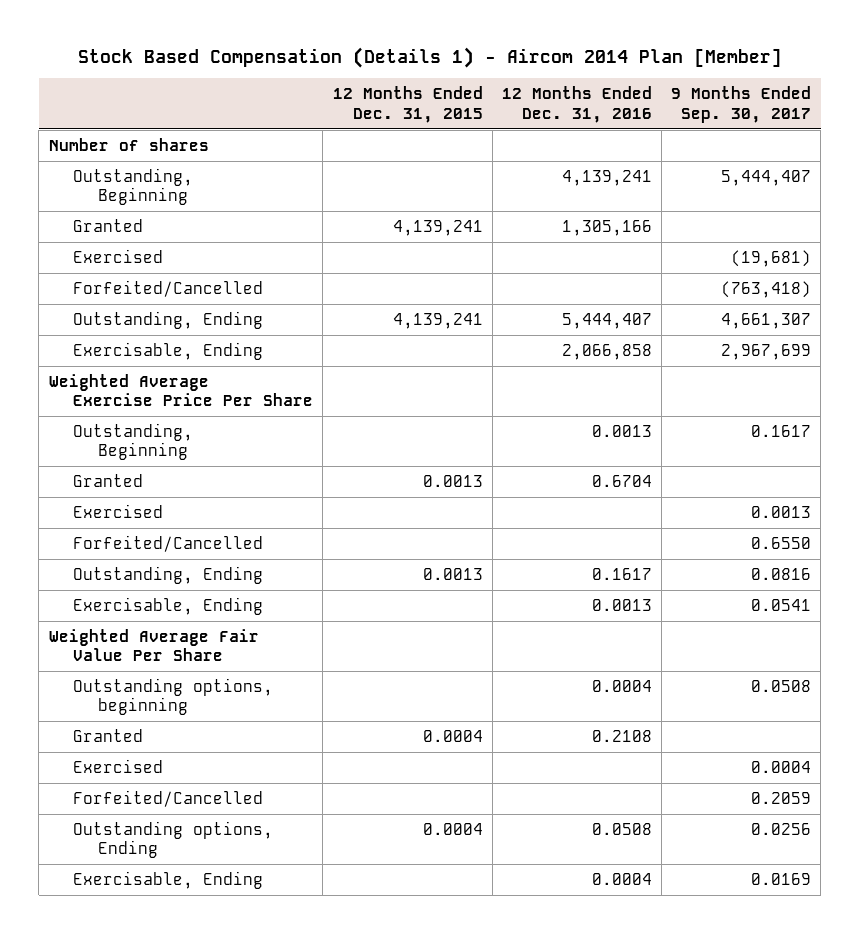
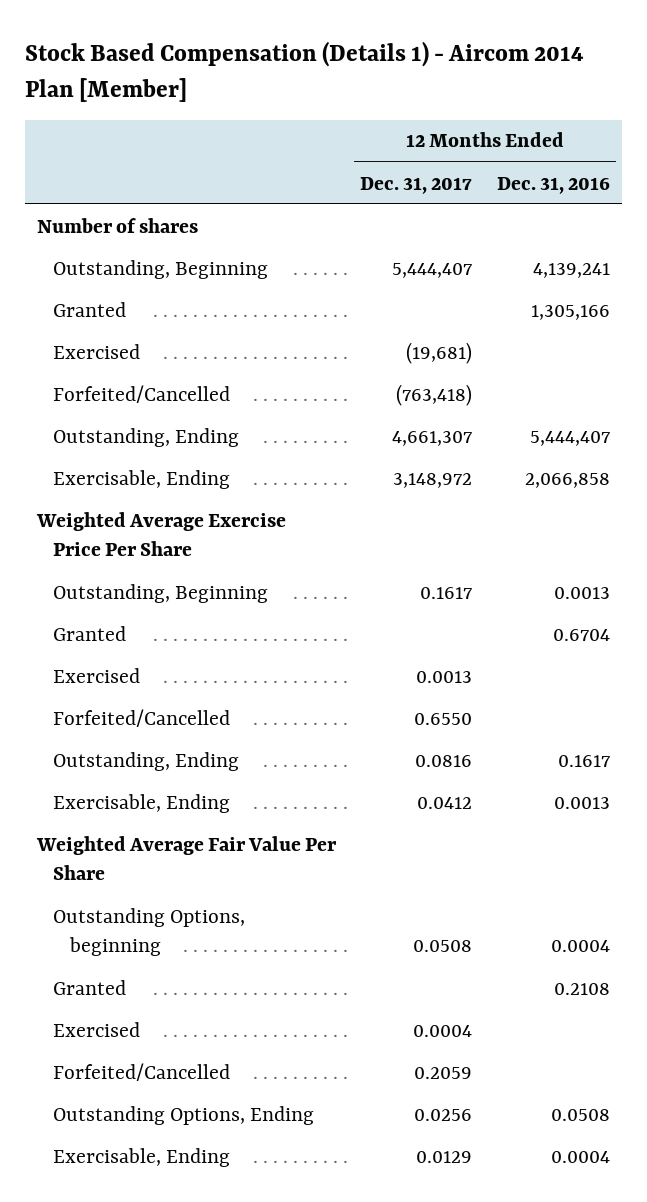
- | 12 Months Ended Dec. 31, 2015 | 12 Months Ended Dec. 31, 2016 | 9 Months Ended Sep. 30, 2017
+ | 12 Months Ended Dec. 31, 2017 | 12 Months Ended Dec. 31, 2016
- Outstanding options, beginning | | 0.0004 | 0.0508
+ Outstanding Options, beginning | 0.0508 | 0.0004
- Outstanding options, Ending | 0.0004 | 0.0508 | 0.0256
+ Outstanding Options, Ending | 0.0256 | 0.0508

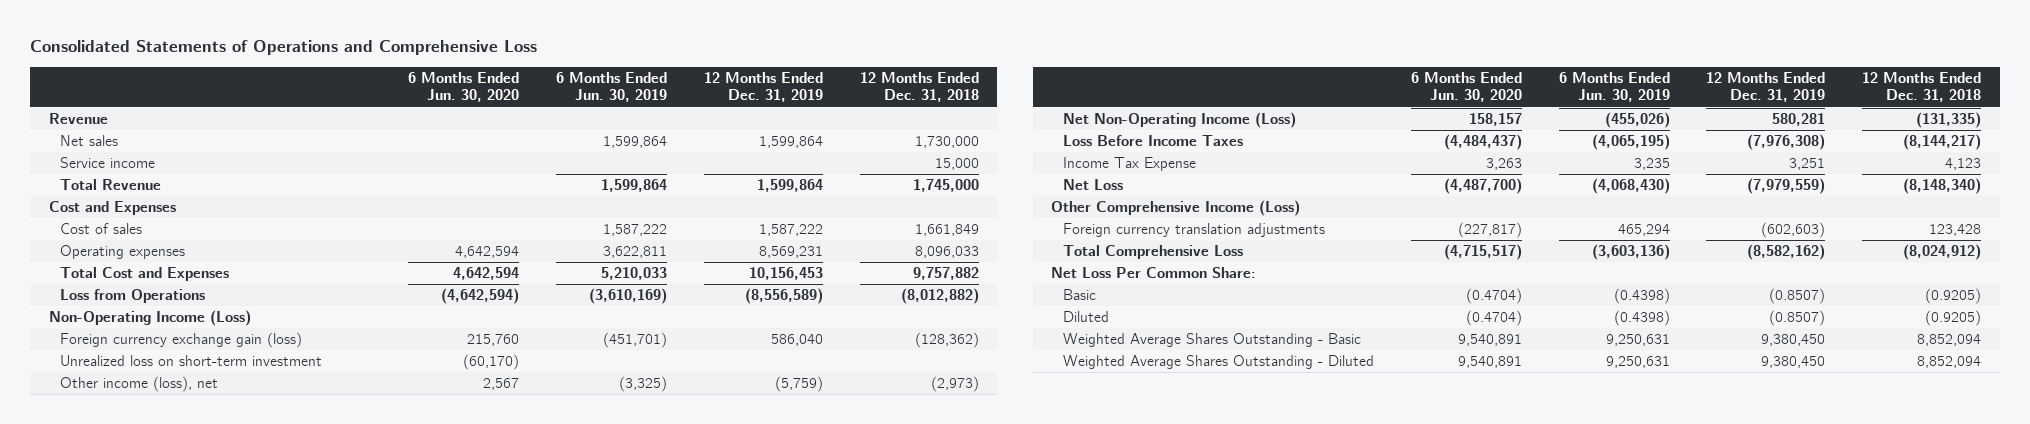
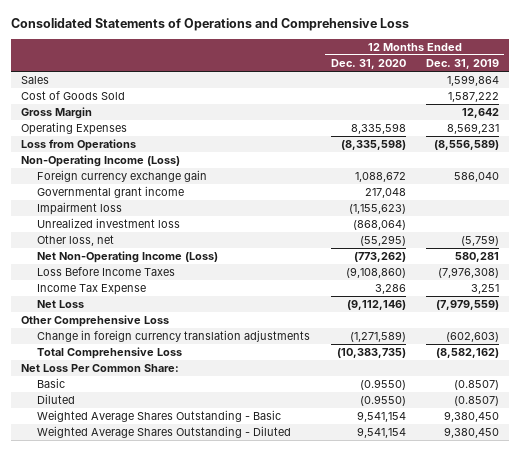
- | 6 Months Ended Jun. 30, 2020 | 6 Months Ended Jun. 30, 2019 | 12 Months Ended Dec. 31, 2019 | 12 Months Ended Dec. 31, 2018
+ | 12 Months Ended Dec. 31, 2020 | 12 Months Ended Dec. 31, 2019
- Revenue
- Net sales | | 1,599,864 | 1,599,864 | 1,730,000
- Service income | | | | 15,000
- Total Revenue | | 1,599,864 | 1,599,864 | 1,745,000
- Cost and Expenses
- Cost of sales | | 1,587,222 | 1,587,222 | 1,661,849
- Operating expenses | 4,642,594 | 3,622,811 | 8,569,231 | 8,096,033
- Total Cost and Expenses | 4,642,594 | 5,210,033 | 10,156,453 | 9,757,882
+ Sales | | 1,599,864
+ Cost of Goods Sold | | 1,587,222
+ Gross Margin | | 12,642
+ Operating Expenses | 8,335,598 | 8,569,231
- Foreign currency exchange gain (loss) | 215,760 | (451,701) | 586,040 | (128,362)
- Unrealized loss on short-term investment | (60,170) | | |
- Other income (loss), net | 2,567 | (3,325) | (5,759) | (2,973)
+ Foreign currency exchange gain | 1,088,672 | 586,040
+ Governmental grant income | 217,048 |
+ Impairment loss | (1,155,623) |
+ Unrealized investment loss | (868,064) |
+ Other loss, net | (55,295) | (5,759)
- Other Comprehensive Income (Loss)
- Foreign currency translation adjustments | (227,817) | 465,294 | (602,603) | 123,428
+ Other Comprehensive Loss
+ Change in foreign currency translation adjustments | (1,271,589) | (602,603)

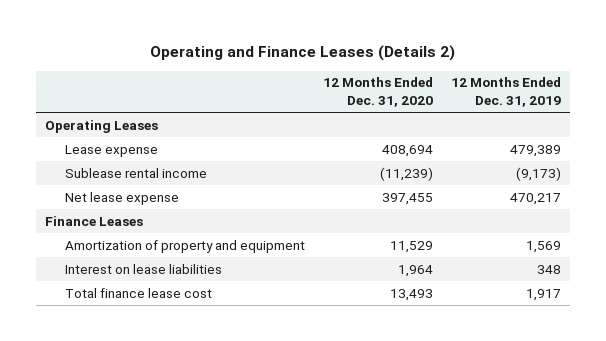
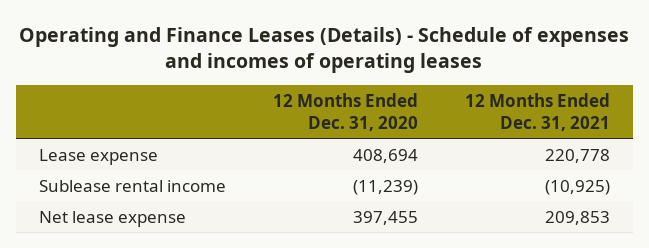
- Operating and Finance Leases (Details 2)
+ Operating and Finance Leases (Details) - Schedule of expenses and incomes of operating leases
- | 12 Months Ended Dec. 31, 2020 | 12 Months Ended Dec. 31, 2019
+ | 12 Months Ended Dec. 31, 2020 | 12 Months Ended Dec. 31, 2021
- Operating Leases
- Finance Leases
- Amortization of property and equipment | 11,529 | 1,569
- Interest on lease liabilities | 1,964 | 348
- Total finance lease cost | 13,493 | 1,917

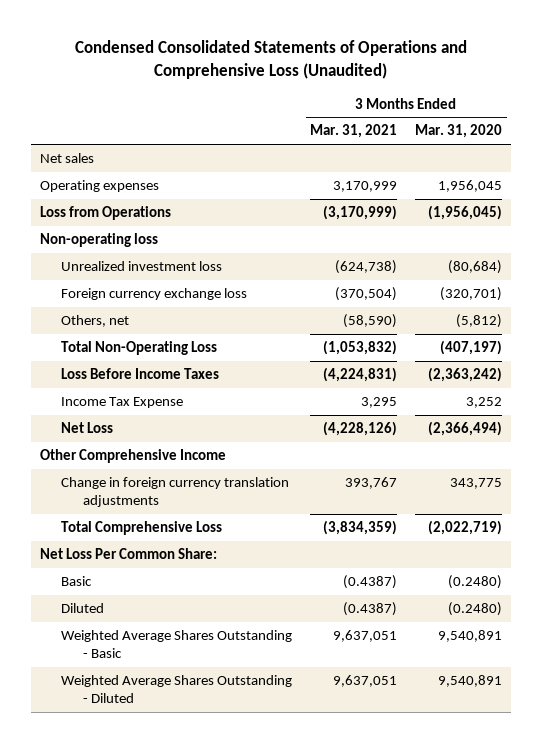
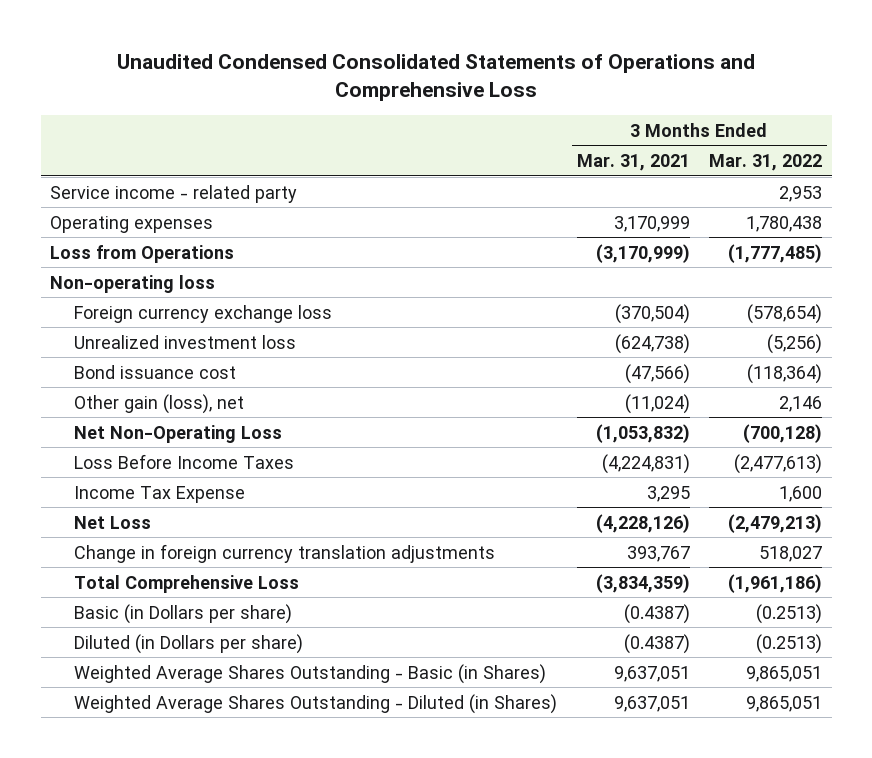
- Condensed Consolidated Statements of Operations and Comprehensive Loss (Unaudited)
+ Unaudited Condensed Consolidated Statements of Operations and Comprehensive Loss
- | 3 Months Ended Mar. 31, 2021 | 3 Months Ended Mar. 31, 2020
+ | 3 Months Ended Mar. 31, 2021 | 3 Months Ended Mar. 31, 2022
- Net sales
+ Service income - related party | | 2,953
- Others, net | (58,590) | (5,812)
- Total Non-Operating Loss | (1,053,832) | (407,197)
moved down: Unrealized investment loss | (624,738) | (5,256)
+ Bond issuance cost | (47,566) | (118,364)
+ Other gain (loss), net | (11,024) | 2,146
+ Net Non-Operating Loss | (1,053,832) | (700,128)
- Other Comprehensive Income
- Net Loss Per Common Share:
- Basic | (0.4387) | (0.2480)
- Diluted | (0.4387) | (0.2480)
- Weighted Average Shares Outstanding - Basic | 9,637,051 | 9,540,891
- Weighted Average Shares Outstanding - Diluted | 9,637,051 | 9,540,891
+ Basic (in Dollars per share) | (0.4387) | (0.2513)
+ Diluted (in Dollars per share) | (0.4387) | (0.2513)
+ Weighted Average Shares Outstanding - Basic (in Shares) | 9,637,051 | 9,865,051
+ Weighted Average Shares Outstanding - Diluted (in Shares) | 9,637,051 | 9,865,051

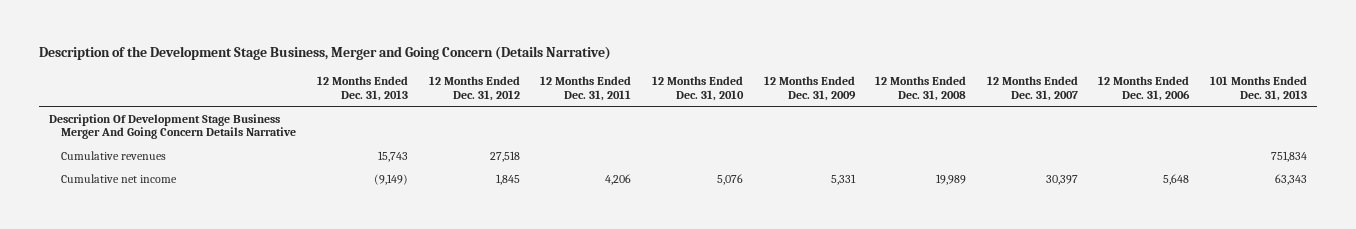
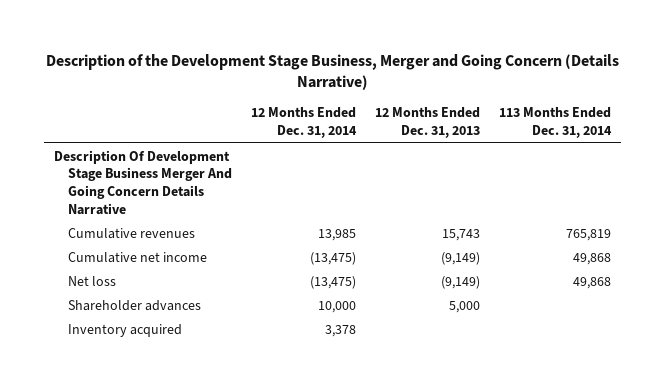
- | 12 Months Ended Dec. 31, 2013 | 12 Months Ended Dec. 31, 2012 | 12 Months Ended Dec. 31, 2011 | 12 Months Ended Dec. 31, 2010 | 12 Months Ended Dec. 31, 2009 | 12 Months Ended Dec. 31, 2008 | 12 Months Ended Dec. 31, 2007 | 12 Months Ended Dec. 31, 2006 | 101 Months Ended Dec. 31, 2013
+ | 12 Months Ended Dec. 31, 2014 | 12 Months Ended Dec. 31, 2013 | 113 Months Ended Dec. 31, 2014
+ Net loss | (13,475) | (9,149) | 49,868
+ Shareholder advances | 10,000 | 5,000 |
+ Inventory acquired | 3,378 | |

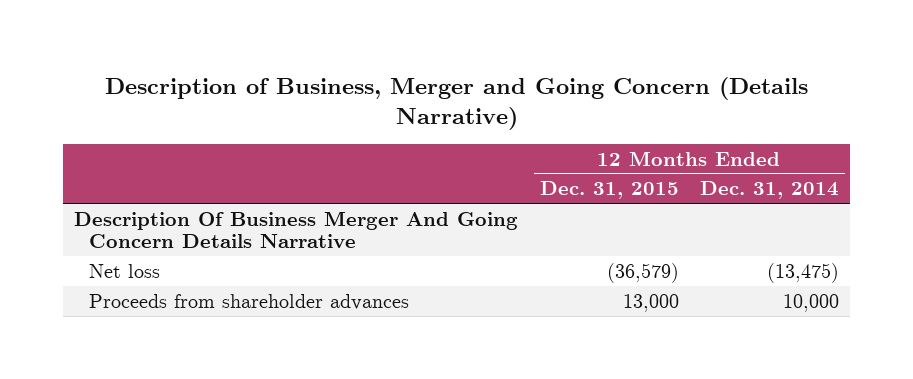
- Description of the Development Stage Business, Merger and Going Concern (Details Narrative)
+ Description of Business, Merger and Going Concern (Details Narrative)
- | 12 Months Ended Dec. 31, 2014 | 12 Months Ended Dec. 31, 2013 | 113 Months Ended Dec. 31, 2014
+ | 12 Months Ended Dec. 31, 2015 | 12 Months Ended Dec. 31, 2014
- Description Of Development Stage Business Merger And Going Concern Details Narrative
- Cumulative revenues | 13,985 | 15,743 | 765,819
- Cumulative net income | (13,475) | (9,149) | 49,868
+ Description Of Business Merger And Going Concern Details Narrative
- Shareholder advances | 10,000 | 5,000 |
- Inventory acquired | 3,378 | |
+ Proceeds from shareholder advances | 13,000 | 10,000

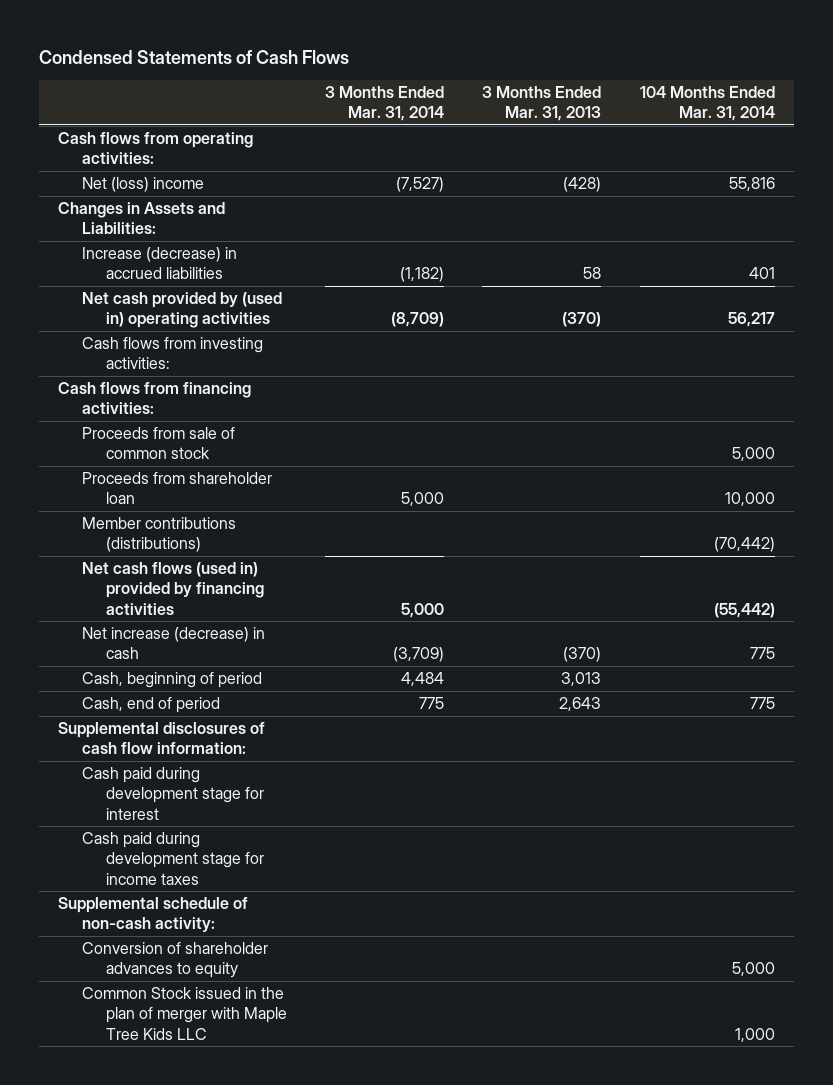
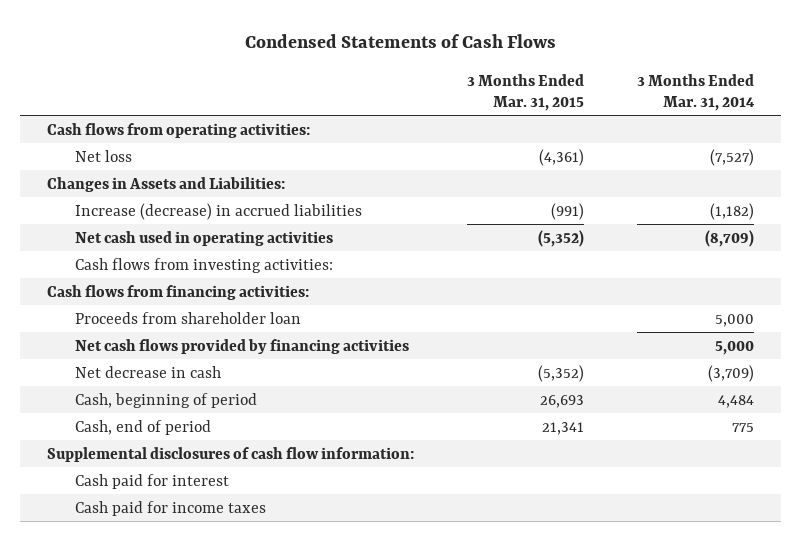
- | 3 Months Ended Mar. 31, 2014 | 3 Months Ended Mar. 31, 2013 | 104 Months Ended Mar. 31, 2014
+ | 3 Months Ended Mar. 31, 2015 | 3 Months Ended Mar. 31, 2014
- Net (loss) income | (7,527) | (428) | 55,816
+ Net loss | (4,361) | (7,527)
- Net cash provided by (used in) operating activities | (8,709) | (370) | 56,217
+ Net cash used in operating activities | (5,352) | (8,709)
- Proceeds from sale of common stock | | | 5,000
- Member contributions (distributions) | | | (70,442)
- Net cash flows (used in) provided by financing activities | 5,000 | | (55,442)
- Net increase (decrease) in cash | (3,709) | (370) | 775
+ Net cash flows provided by financing activities | | 5,000
+ Net decrease in cash | (5,352) | (3,709)
- Cash paid during development stage for interest
- Cash paid during development stage for income taxes
- Supplemental schedule of non-cash activity:
- Conversion of shareholder advances to equity | | | 5,000
- Common Stock issued in the plan of merger with Maple Tree Kids LLC | | | 1,000
+ Cash paid for interest
+ Cash paid for income taxes

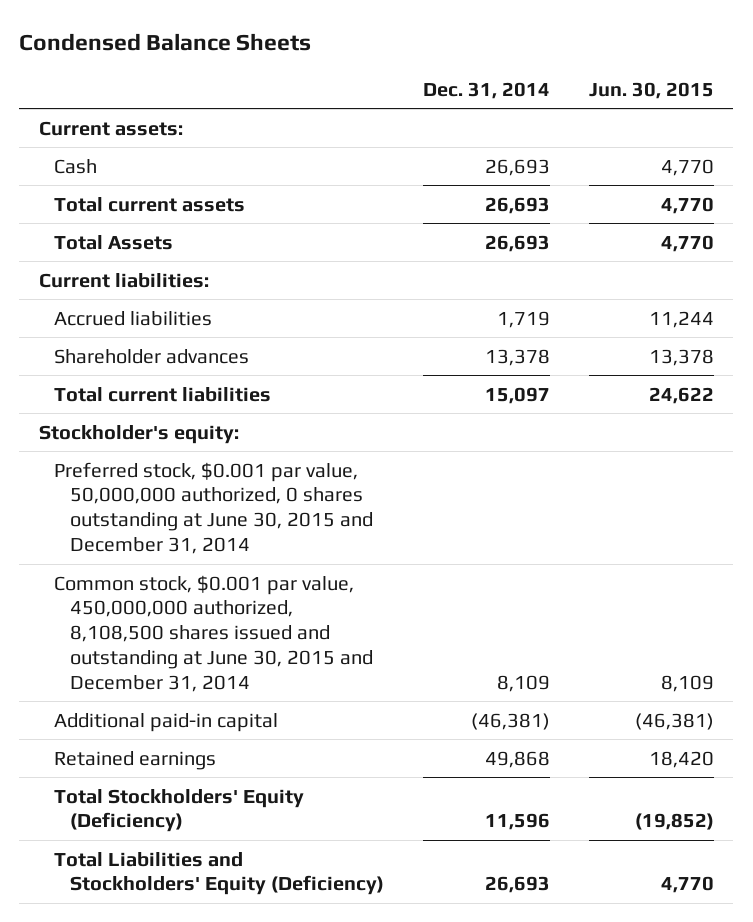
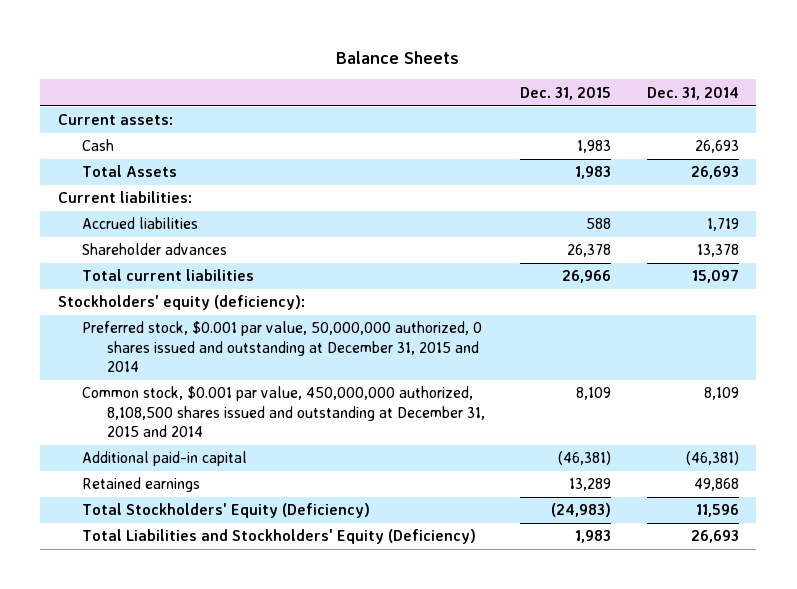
- Condensed Balance Sheets
+ Balance Sheets
- | Dec. 31, 2014 | Jun. 30, 2015
+ | Dec. 31, 2015 | Dec. 31, 2014
- Total current assets | 26,693 | 4,770
- Stockholder's equity:
- Preferred stock, $0.001 par value, 50,000,000 authorized, 0 shares outstanding at June 30, 2015 and December 31, 2014
- Common stock, $0.001 par value, 450,000,000 authorized, 8,108,500 shares issued and outstanding at June 30, 2015 and December 31, 2014 | 8,109 | 8,109
+ Stockholders' equity (deficiency):
+ Preferred stock, $0.001 par value, 50,000,000 authorized, 0 shares issued and outstanding at December 31, 2015 and 2014
+ Common stock, $0.001 par value, 450,000,000 authorized, 8,108,500 shares issued and outstanding at December 31, 2015 and 2014 | 8,109 | 8,109

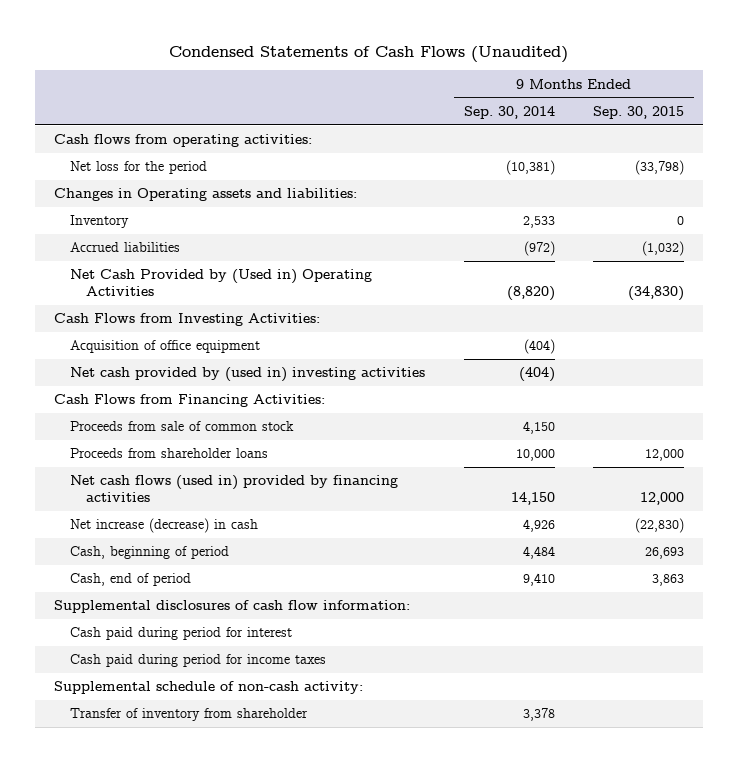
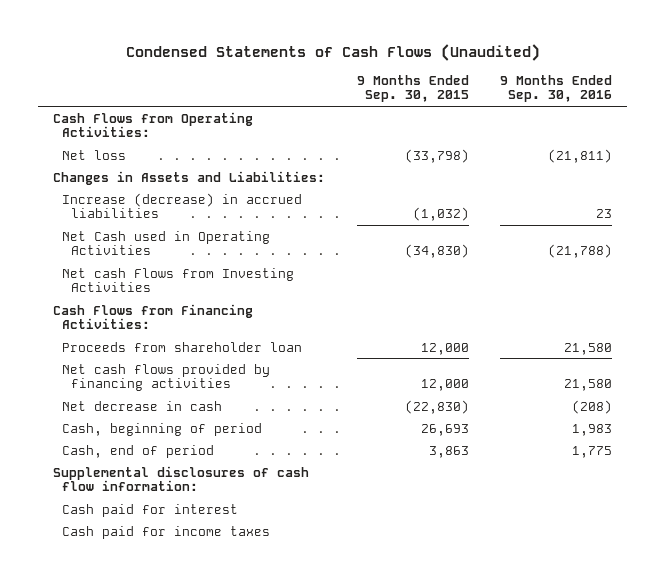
- | 9 Months Ended Sep. 30, 2014 | 9 Months Ended Sep. 30, 2015
+ | 9 Months Ended Sep. 30, 2015 | 9 Months Ended Sep. 30, 2016
- Cash flows from operating activities:
- Net loss for the period | (10,381) | (33,798)
- Changes in Operating assets and liabilities:
- Inventory | 2,533 | 0
- Accrued liabilities | (972) | (1,032)
- Net Cash Provided by (Used in) Operating Activities | (8,820) | (34,830)
- Cash Flows from Investing Activities:
- Acquisition of office equipment | (404) |
- Net cash provided by (used in) investing activities | (404) |
+ Cash Flows from Operating Activities:
+ Net loss | (33,798) | (21,811)
+ Changes in Assets and Liabilities:
+ Increase (decrease) in accrued liabilities | (1,032) | 23
+ Net Cash used in Operating Activities | (34,830) | (21,788)
+ Net cash Flows from Investing Activities
- Proceeds from sale of common stock | 4,150 |
- Proceeds from shareholder loans | 10,000 | 12,000
- Net cash flows (used in) provided by financing activities | 14,150 | 12,000
- Net increase (decrease) in cash | 4,926 | (22,830)
+ Proceeds from shareholder loan | 12,000 | 21,580
+ Net cash flows provided by financing activities | 12,000 | 21,580
+ Net decrease in cash | (22,830) | (208)
- Cash paid during period for interest
- Cash paid during period for income taxes
- Supplemental schedule of non-cash activity:
- Transfer of inventory from shareholder | 3,378 |
+ Cash paid for interest
+ Cash paid for income taxes

